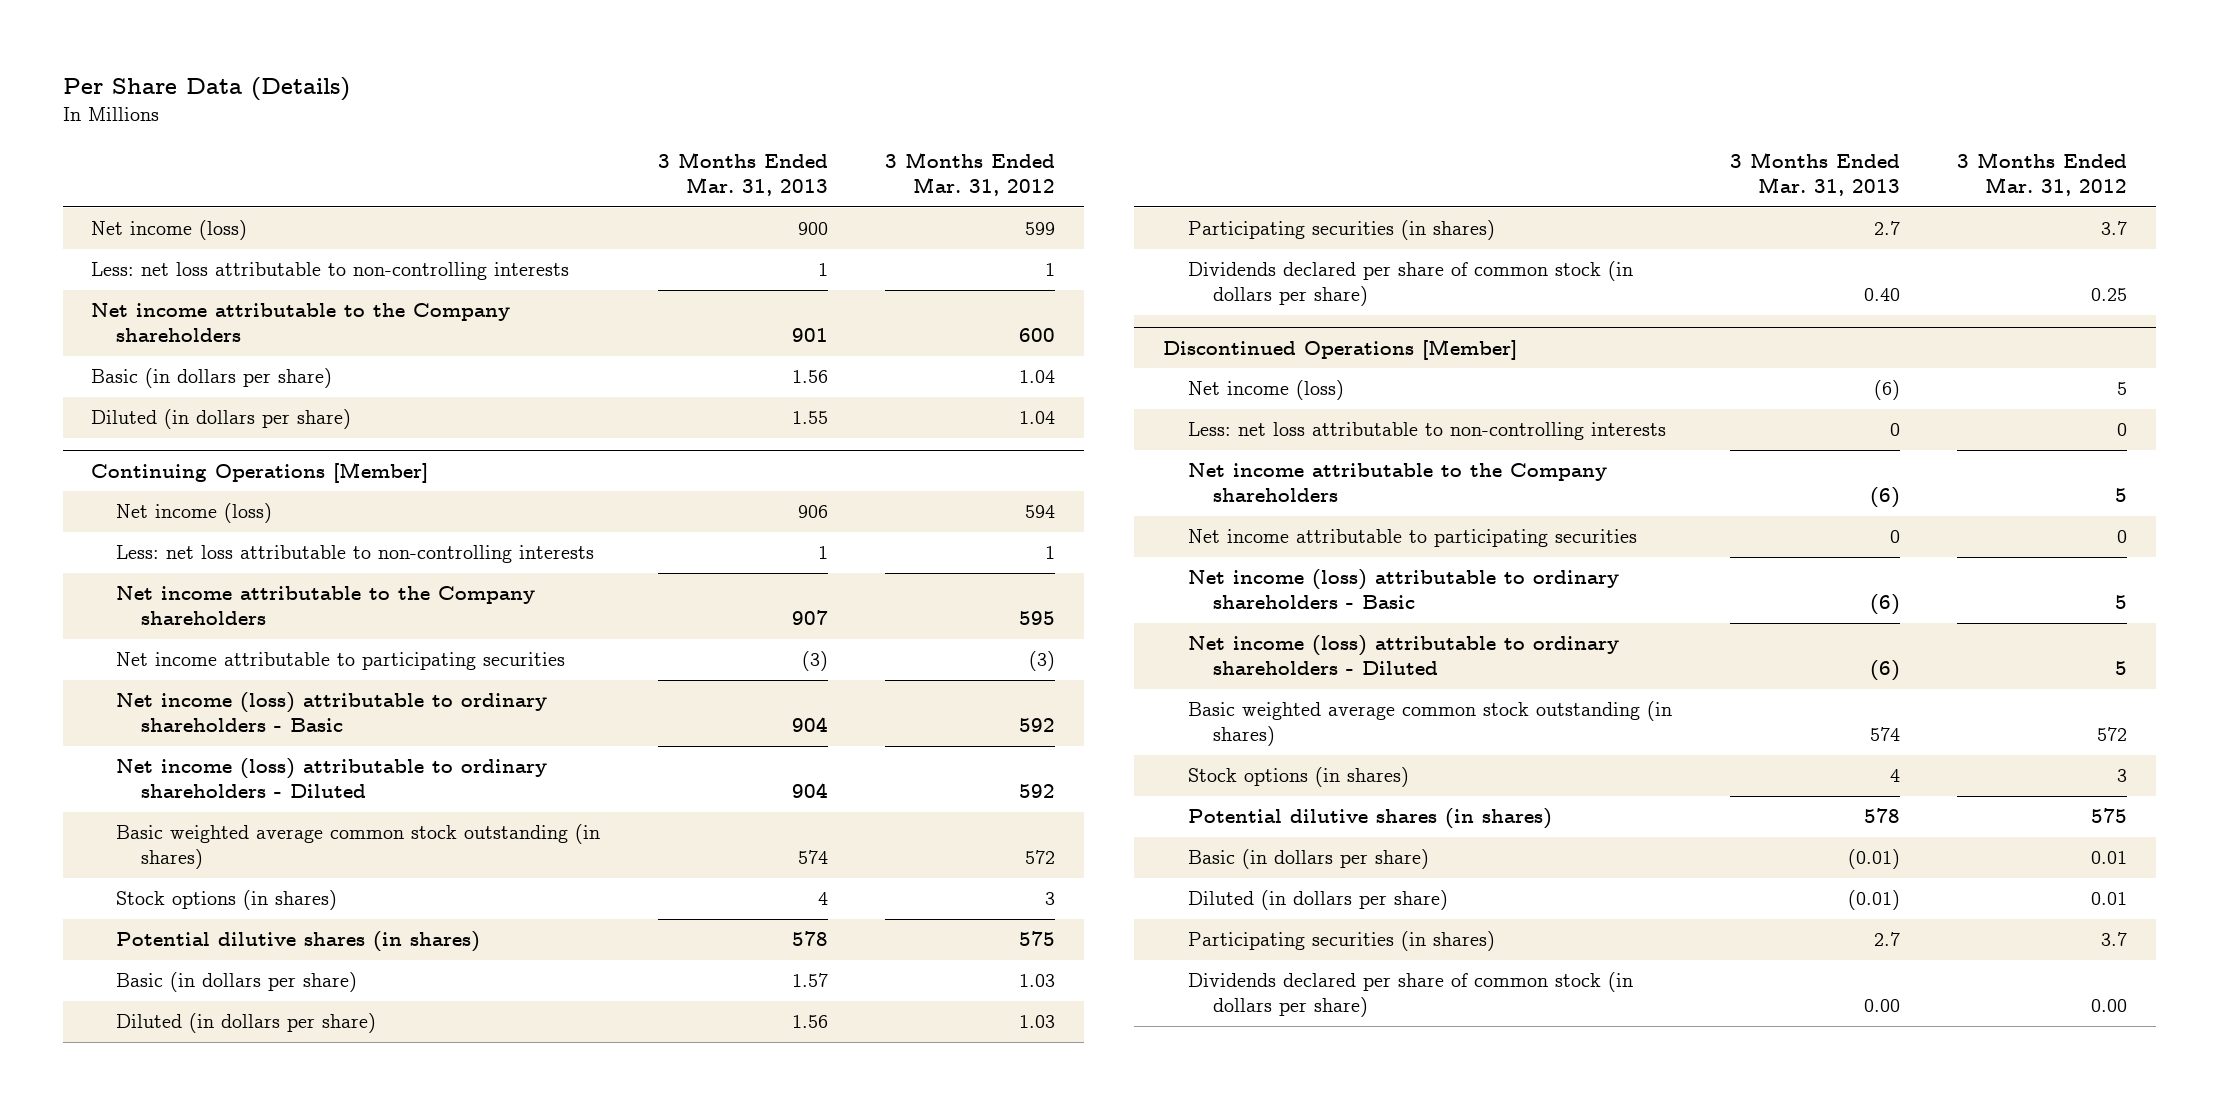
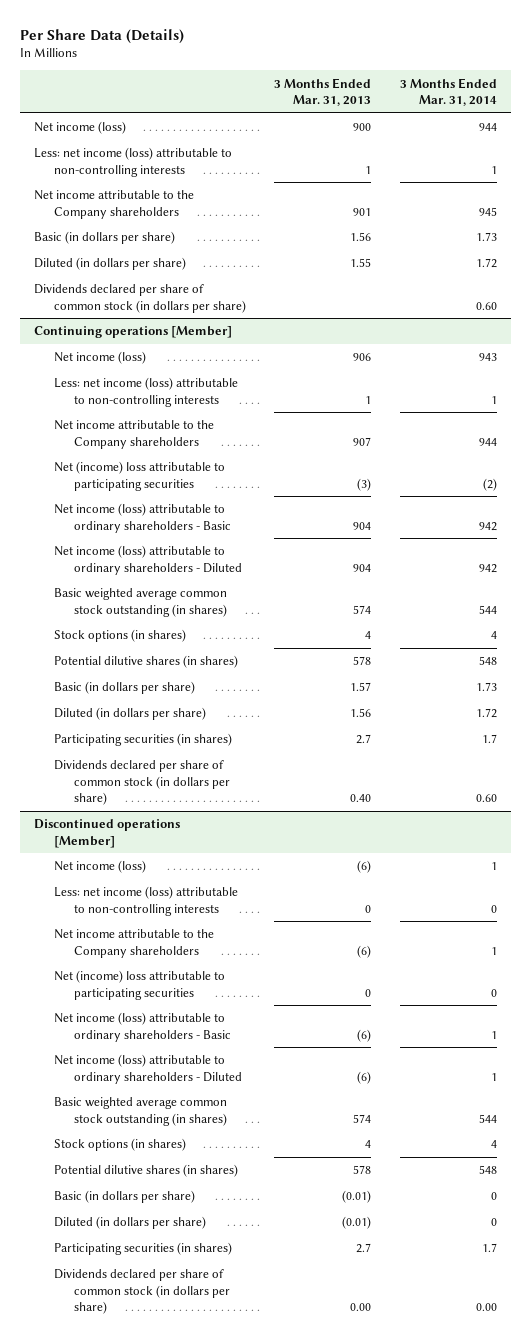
- | 3 Months Ended Mar. 31, 2013 | 3 Months Ended Mar. 31, 2012
+ | 3 Months Ended Mar. 31, 2013 | 3 Months Ended Mar. 31, 2014
- Less: net loss attributable to non-controlling interests | 1 | 1
+ Less: net income (loss) attributable to non-controlling interests | 1 | 1
- Continuing Operations [Member]
+ Dividends declared per share of common stock (in dollars per share) | | 0.60
+ Continuing operations [Member]
- Less: net loss attributable to non-controlling interests | 1 | 1
+ Less: net income (loss) attributable to non-controlling interests | 1 | 1
- Net income attributable to participating securities | (3) | (3)
+ Net (income) loss attributable to participating securities | (3) | (2)
- Discontinued Operations [Member]
+ Discontinued operations [Member]
- Less: net loss attributable to non-controlling interests | 0 | 0
+ Less: net income (loss) attributable to non-controlling interests | 0 | 0
- Net income attributable to participating securities | 0 | 0
+ Net (income) loss attributable to participating securities | 0 | 0

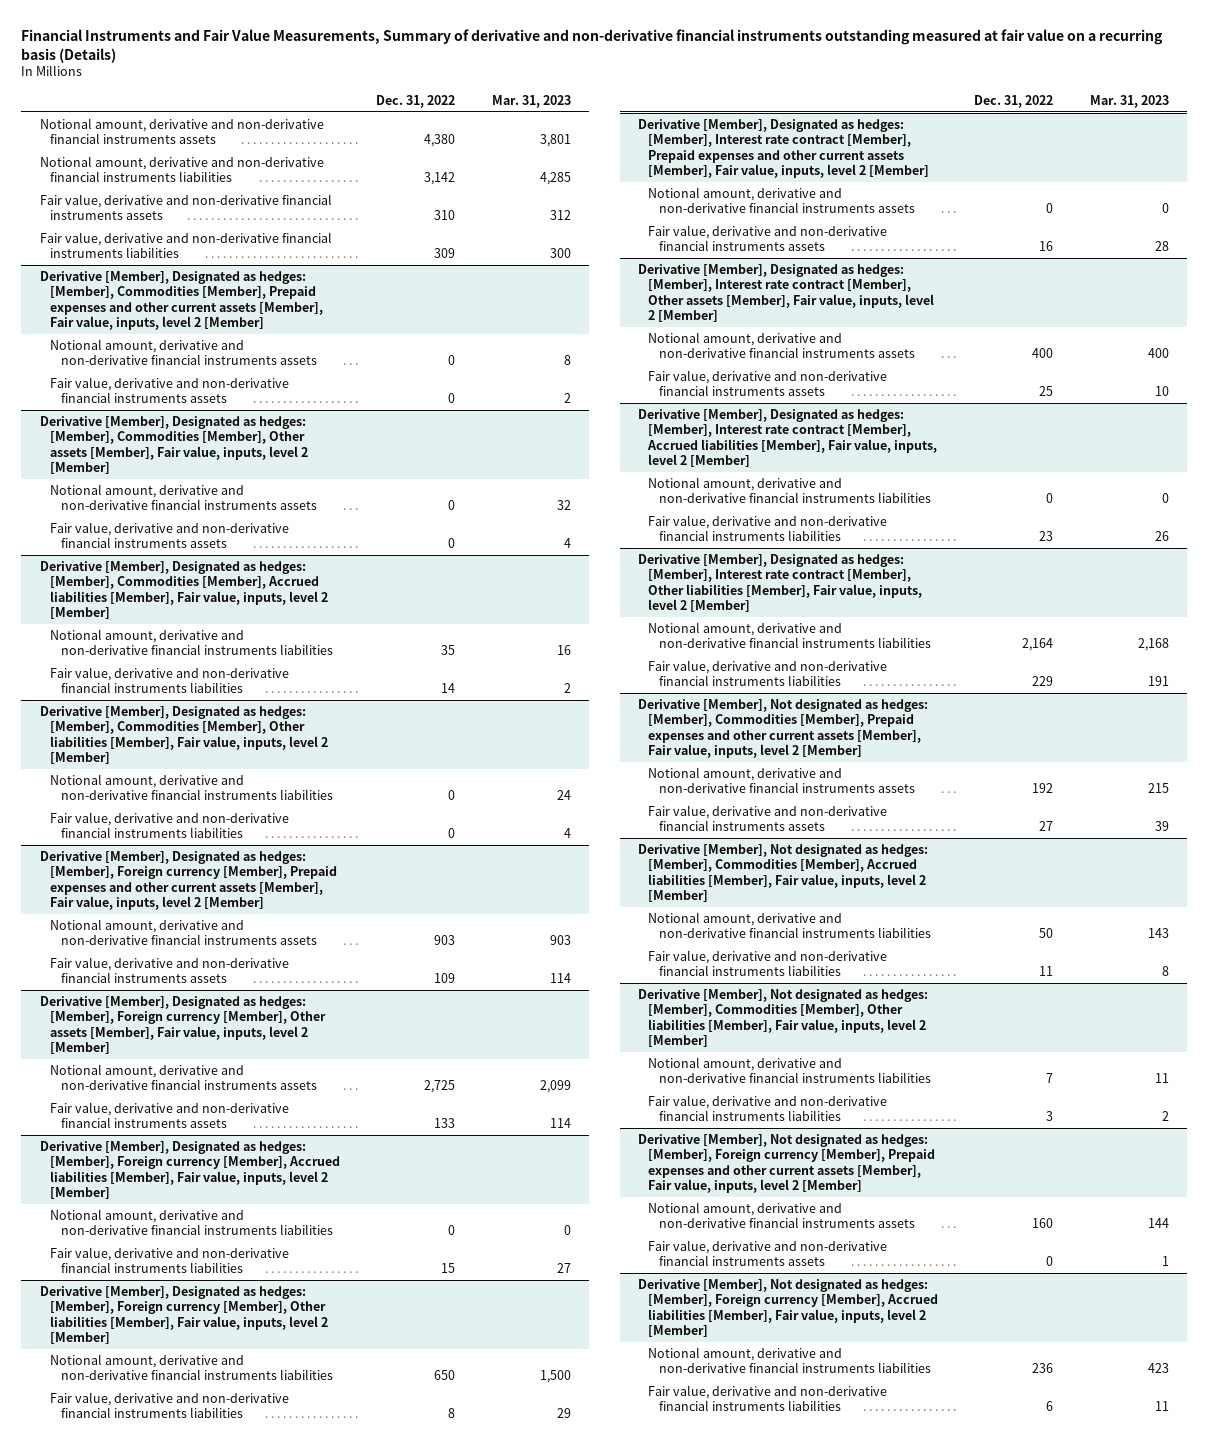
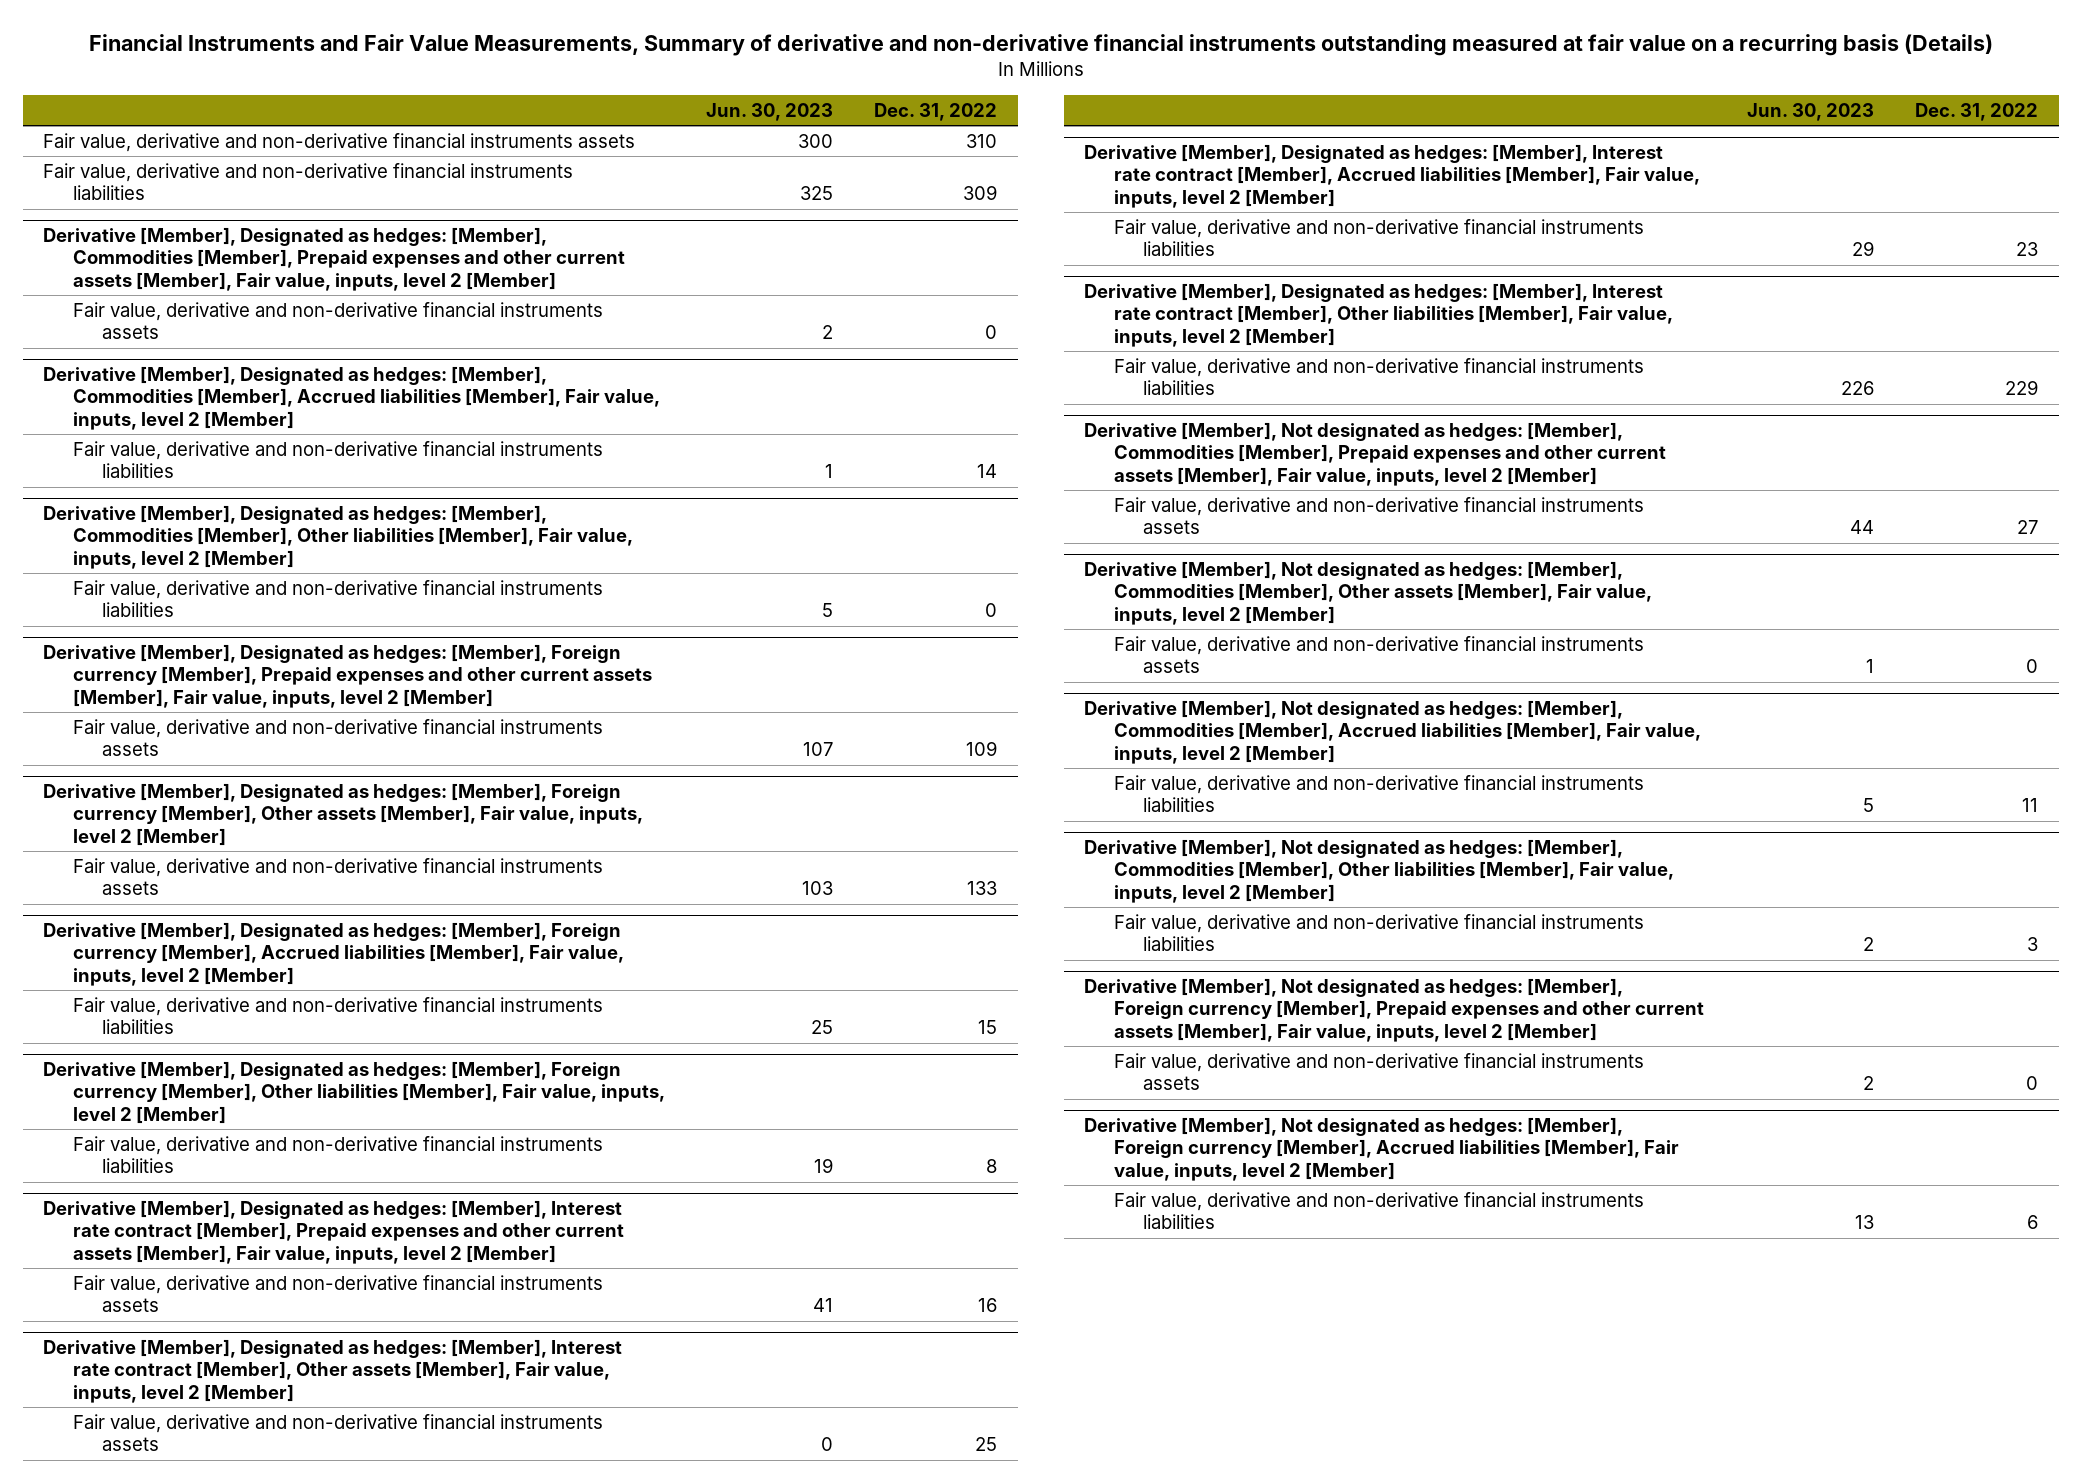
- | Dec. 31, 2022 | Mar. 31, 2023
+ | Jun. 30, 2023 | Dec. 31, 2022
- Notional amount, derivative and non-derivative financial instruments assets | 4,380 | 3,801
- Notional amount, derivative and non-derivative financial instruments liabilities | 3,142 | 4,285
@ Derivative [Member], Designated as hedges: [Member], Commodities [Member], Prepaid expenses and other current assets [Member], Fair value, inputs, level 2 [Member]
- Notional amount, derivative and non-derivative financial instruments assets | 0 | 8
- Derivative [Member], Designated as hedges: [Member], Commodities [Member], Other assets [Member], Fair value, inputs, level 2 [Member]
- Notional amount, derivative and non-derivative financial instruments assets | 0 | 32
- Fair value, derivative and non-derivative financial instruments assets | 0 | 4
@ Derivative [Member], Designated as hedges: [Member], Commodities [Member], Accrued liabilities [Member], Fair value, inputs, level 2 [Member]
- Notional amount, derivative and non-derivative financial instruments liabilities | 35 | 16
@ Derivative [Member], Designated as hedges: [Member], Commodities [Member], Other liabilities [Member], Fair value, inputs, level 2 [Member]
- Notional amount, derivative and non-derivative financial instruments liabilities | 0 | 24
@ Derivative [Member], Designated as hedges: [Member], Foreign currency [Member], Prepaid expenses and other current assets [Member], Fair value, inputs, level 2 [Member]
- Notional amount, derivative and non-derivative financial instruments assets | 903 | 903
@ Derivative [Member], Designated as hedges: [Member], Foreign currency [Member], Other assets [Member], Fair value, inputs, level 2 [Member]
- Notional amount, derivative and non-derivative financial instruments assets | 2,725 | 2,099
@ Derivative [Member], Designated as hedges: [Member], Foreign currency [Member], Accrued liabilities [Member], Fair value, inputs, level 2 [Member]
- Notional amount, derivative and non-derivative financial instruments liabilities | 0 | 0
@ Derivative [Member], Designated as hedges: [Member], Foreign currency [Member], Other liabilities [Member], Fair value, inputs, level 2 [Member]
- Notional amount, derivative and non-derivative financial instruments liabilities | 650 | 1,500
@ Derivative [Member], Designated as hedges: [Member], Interest rate contract [Member], Prepaid expenses and other current assets [Member], Fair value, inputs, level 2 [Member]
- Notional amount, derivative and non-derivative financial instruments assets | 0 | 0
@ Derivative [Member], Designated as hedges: [Member], Interest rate contract [Member], Other assets [Member], Fair value, inputs, level 2 [Member]
- Notional amount, derivative and non-derivative financial instruments assets | 400 | 400
@ Derivative [Member], Designated as hedges: [Member], Interest rate contract [Member], Accrued liabilities [Member], Fair value, inputs, level 2 [Member]
- Notional amount, derivative and non-derivative financial instruments liabilities | 0 | 0
@ Derivative [Member], Designated as hedges: [Member], Interest rate contract [Member], Other liabilities [Member], Fair value, inputs, level 2 [Member]
- Notional amount, derivative and non-derivative financial instruments liabilities | 2,164 | 2,168
@ Derivative [Member], Not designated as hedges: [Member], Commodities [Member], Prepaid expenses and other current assets [Member], Fair value, inputs, level 2 [Member]
- Notional amount, derivative and non-derivative financial instruments assets | 192 | 215
+ Derivative [Member], Not designated as hedges: [Member], Commodities [Member], Other assets [Member], Fair value, inputs, level 2 [Member]
+ Fair value, derivative and non-derivative financial instruments assets | 1 | 0
@ Derivative [Member], Not designated as hedges: [Member], Commodities [Member], Accrued liabilities [Member], Fair value, inputs, level 2 [Member]
- Notional amount, derivative and non-derivative financial instruments liabilities | 50 | 143
@ Derivative [Member], Not designated as hedges: [Member], Commodities [Member], Other liabilities [Member], Fair value, inputs, level 2 [Member]
- Notional amount, derivative and non-derivative financial instruments liabilities | 7 | 11
@ Derivative [Member], Not designated as hedges: [Member], Foreign currency [Member], Prepaid expenses and other current assets [Member], Fair value, inputs, level 2 [Member]
- Notional amount, derivative and non-derivative financial instruments assets | 160 | 144
@ Derivative [Member], Not designated as hedges: [Member], Foreign currency [Member], Accrued liabilities [Member], Fair value, inputs, level 2 [Member]
- Notional amount, derivative and non-derivative financial instruments liabilities | 236 | 423

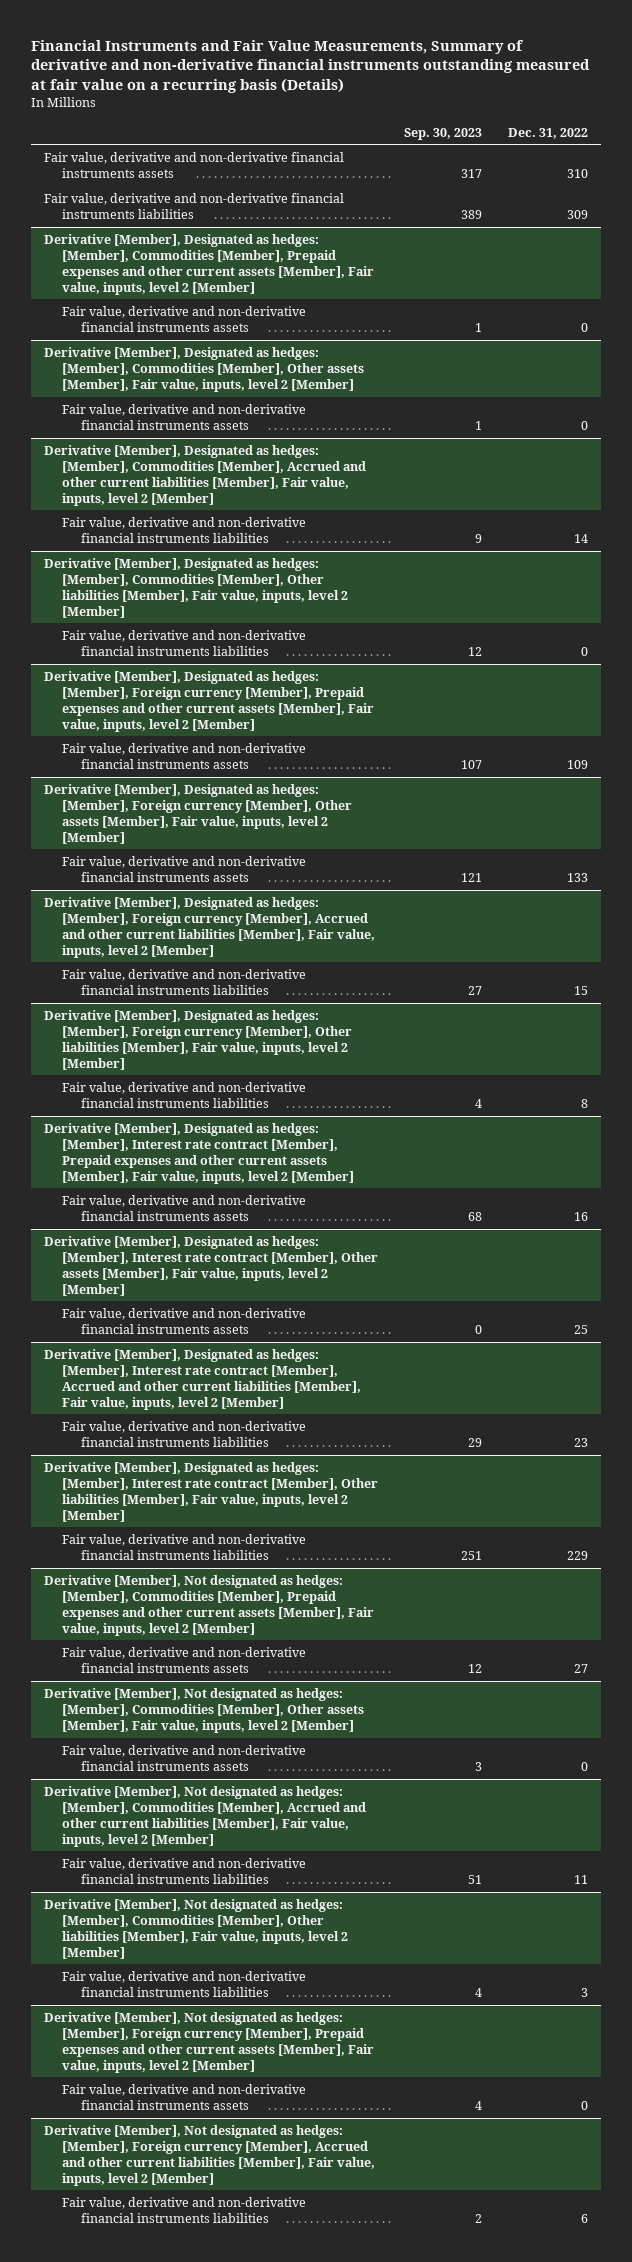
- | Jun. 30, 2023 | Dec. 31, 2022
+ | Sep. 30, 2023 | Dec. 31, 2022
- Derivative [Member], Designated as hedges: [Member], Commodities [Member], Accrued liabilities [Member], Fair value, inputs, level 2 [Member]
+ Derivative [Member], Designated as hedges: [Member], Commodities [Member], Other assets [Member], Fair value, inputs, level 2 [Member]
+ Fair value, derivative and non-derivative financial instruments assets | 1 | 0
+ Derivative [Member], Designated as hedges: [Member], Commodities [Member], Accrued and other current liabilities [Member], Fair value, inputs, level 2 [Member]
- Derivative [Member], Designated as hedges: [Member], Foreign currency [Member], Accrued liabilities [Member], Fair value, inputs, level 2 [Member]
+ Derivative [Member], Designated as hedges: [Member], Foreign currency [Member], Accrued and other current liabilities [Member], Fair value, inputs, level 2 [Member]
- Derivative [Member], Designated as hedges: [Member], Interest rate contract [Member], Accrued liabilities [Member], Fair value, inputs, level 2 [Member]
+ Derivative [Member], Designated as hedges: [Member], Interest rate contract [Member], Accrued and other current liabilities [Member], Fair value, inputs, level 2 [Member]
- Derivative [Member], Not designated as hedges: [Member], Commodities [Member], Accrued liabilities [Member], Fair value, inputs, level 2 [Member]
+ Derivative [Member], Not designated as hedges: [Member], Commodities [Member], Accrued and other current liabilities [Member], Fair value, inputs, level 2 [Member]
- Derivative [Member], Not designated as hedges: [Member], Foreign currency [Member], Accrued liabilities [Member], Fair value, inputs, level 2 [Member]
+ Derivative [Member], Not designated as hedges: [Member], Foreign currency [Member], Accrued and other current liabilities [Member], Fair value, inputs, level 2 [Member]

